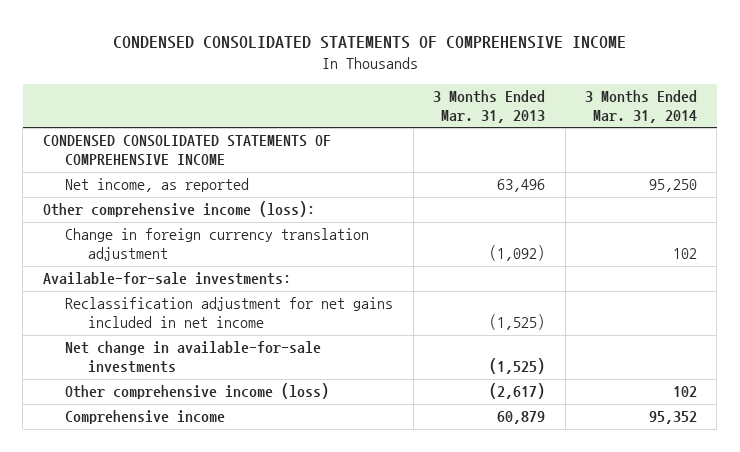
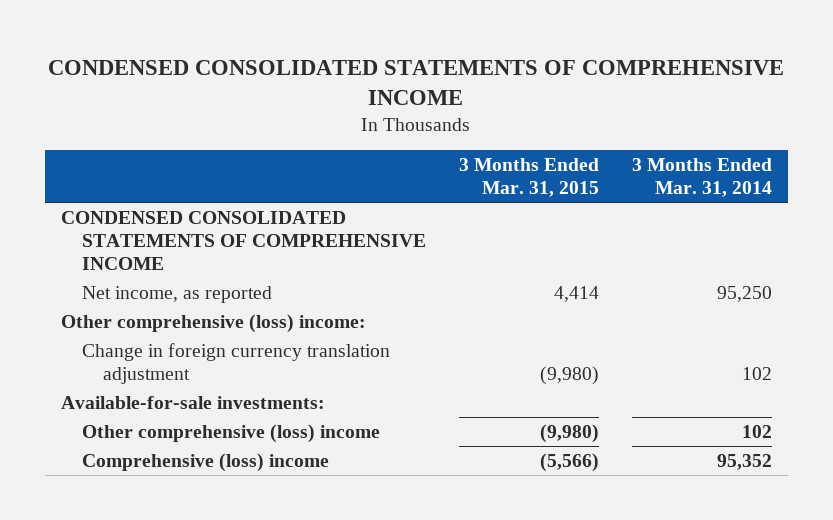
- | 3 Months Ended Mar. 31, 2013 | 3 Months Ended Mar. 31, 2014
+ | 3 Months Ended Mar. 31, 2015 | 3 Months Ended Mar. 31, 2014
- Other comprehensive income (loss):
+ Other comprehensive (loss) income:
- Reclassification adjustment for net gains included in net income | (1,525) |
- Net change in available-for-sale investments | (1,525) |
- Other comprehensive income (loss) | (2,617) | 102
- Comprehensive income | 60,879 | 95,352
+ Other comprehensive (loss) income | (9,980) | 102
+ Comprehensive (loss) income | (5,566) | 95,352

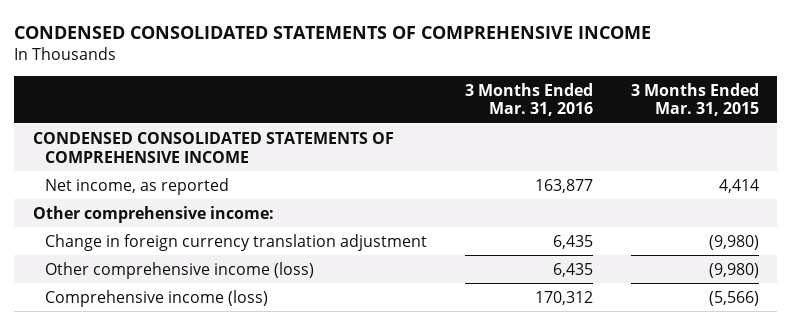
- | 3 Months Ended Mar. 31, 2015 | 3 Months Ended Mar. 31, 2014
+ | 3 Months Ended Mar. 31, 2016 | 3 Months Ended Mar. 31, 2015
- Other comprehensive (loss) income:
+ Other comprehensive income:
- Available-for-sale investments:
- Other comprehensive (loss) income | (9,980) | 102
- Comprehensive (loss) income | (5,566) | 95,352
+ Other comprehensive income (loss) | 6,435 | (9,980)
+ Comprehensive income (loss) | 170,312 | (5,566)

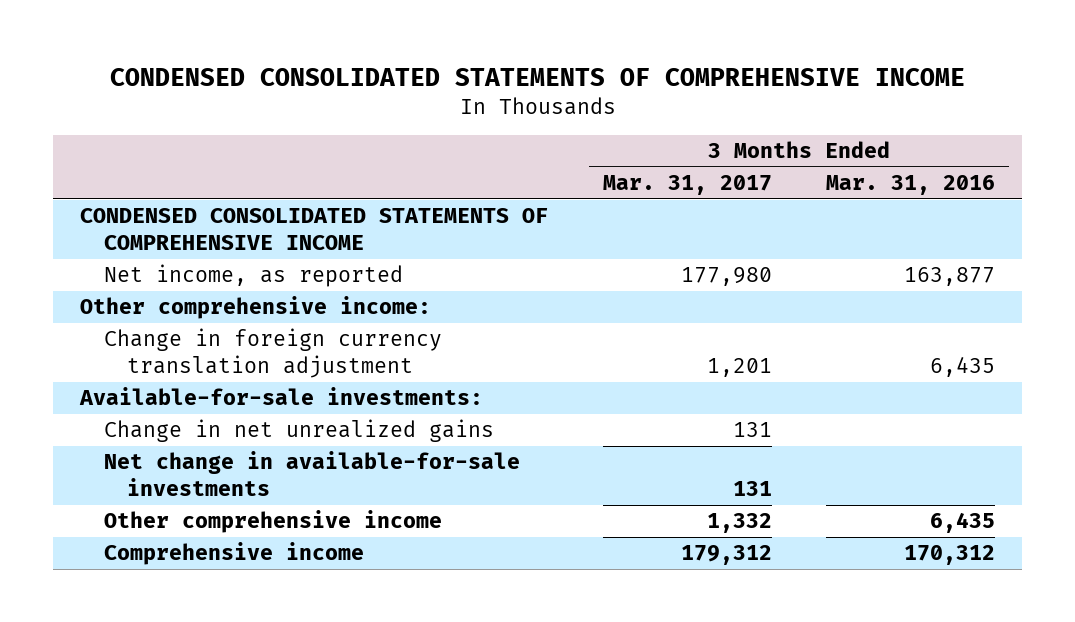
- | 3 Months Ended Mar. 31, 2016 | 3 Months Ended Mar. 31, 2015
+ | 3 Months Ended Mar. 31, 2017 | 3 Months Ended Mar. 31, 2016
- Other comprehensive income (loss) | 6,435 | (9,980)
- Comprehensive income (loss) | 170,312 | (5,566)
+ Available-for-sale investments:
+ Change in net unrealized gains | 131 |
+ Net change in available-for-sale investments | 131 |
+ Other comprehensive income | 1,332 | 6,435
+ Comprehensive income | 179,312 | 170,312

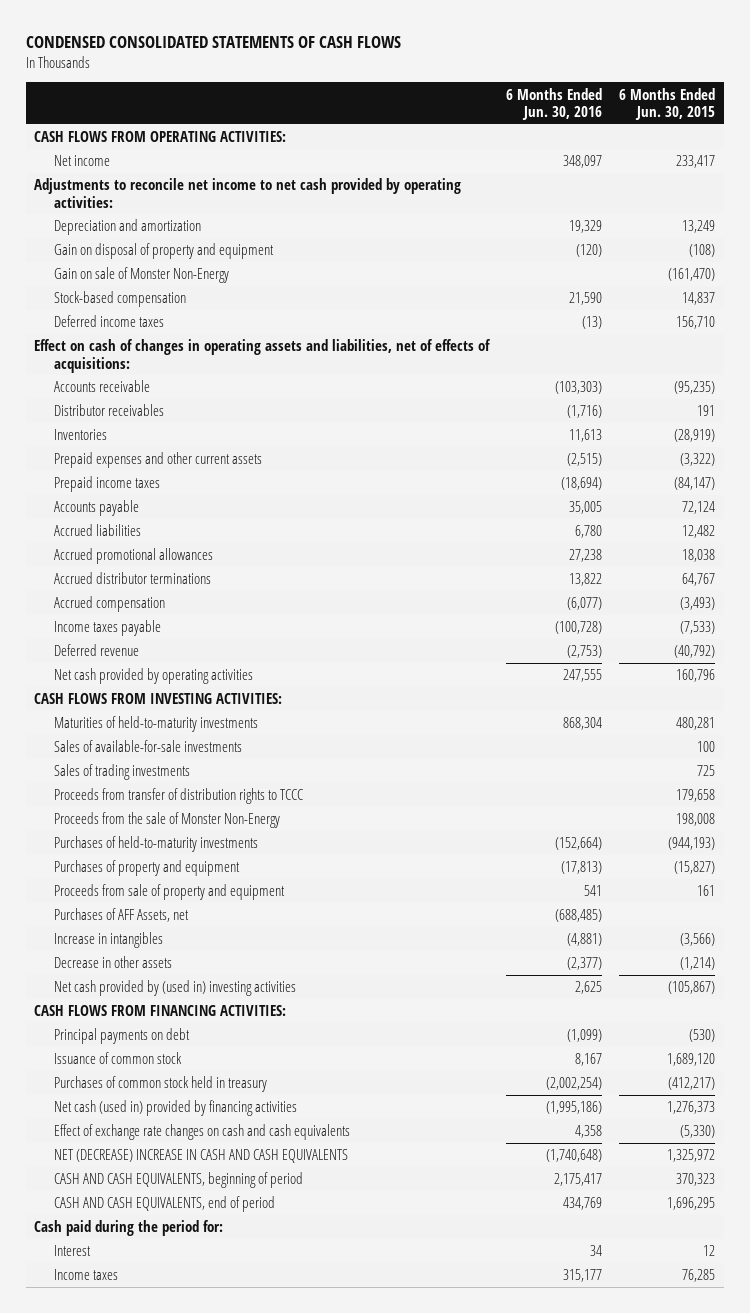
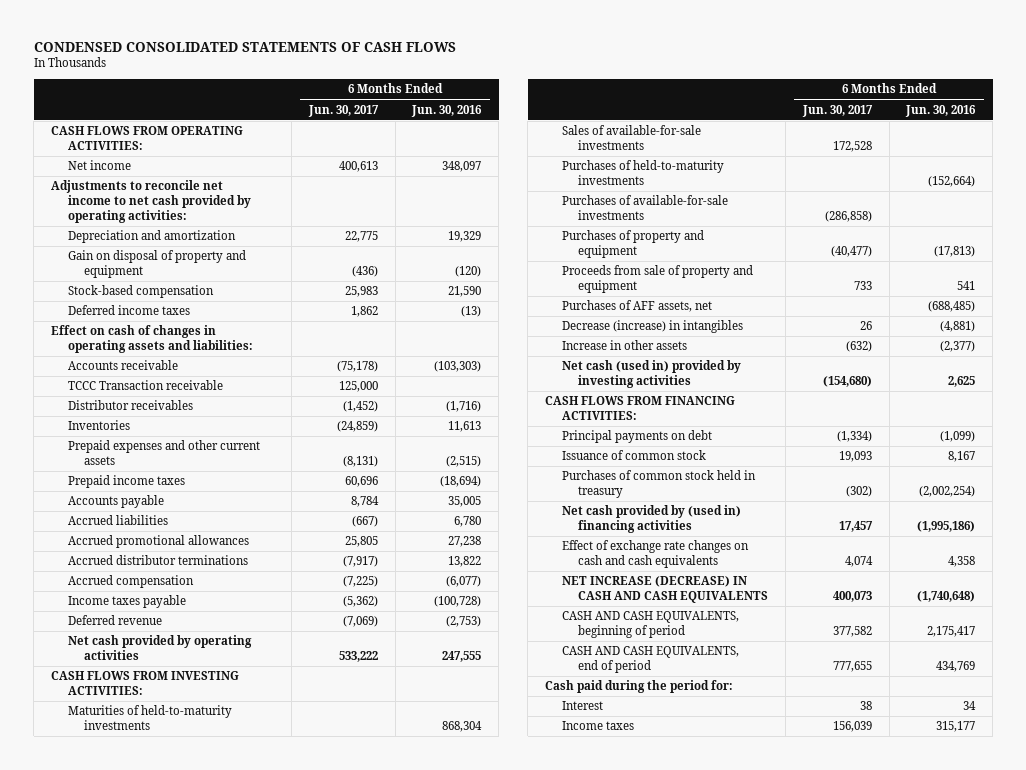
- | 6 Months Ended Jun. 30, 2016 | 6 Months Ended Jun. 30, 2015
+ | 6 Months Ended Jun. 30, 2017 | 6 Months Ended Jun. 30, 2016
- Gain on sale of Monster Non-Energy | | (161,470)
- Effect on cash of changes in operating assets and liabilities, net of effects of acquisitions:
+ Effect on cash of changes in operating assets and liabilities:
+ TCCC Transaction receivable | 125,000 |
- Sales of trading investments | | 725
- Proceeds from transfer of distribution rights to TCCC | | 179,658
- Proceeds from the sale of Monster Non-Energy | | 198,008
+ Purchases of available-for-sale investments | (286,858) |
- Purchases of AFF Assets, net | (688,485) |
- Increase in intangibles | (4,881) | (3,566)
- Decrease in other assets | (2,377) | (1,214)
- Net cash provided by (used in) investing activities | 2,625 | (105,867)
+ Purchases of AFF assets, net | | (688,485)
+ Decrease (increase) in intangibles | 26 | (4,881)
+ Increase in other assets | (632) | (2,377)
+ Net cash (used in) provided by investing activities | (154,680) | 2,625
- Net cash (used in) provided by financing activities | (1,995,186) | 1,276,373
+ Net cash provided by (used in) financing activities | 17,457 | (1,995,186)
- NET (DECREASE) INCREASE IN CASH AND CASH EQUIVALENTS | (1,740,648) | 1,325,972
+ NET INCREASE (DECREASE) IN CASH AND CASH EQUIVALENTS | 400,073 | (1,740,648)

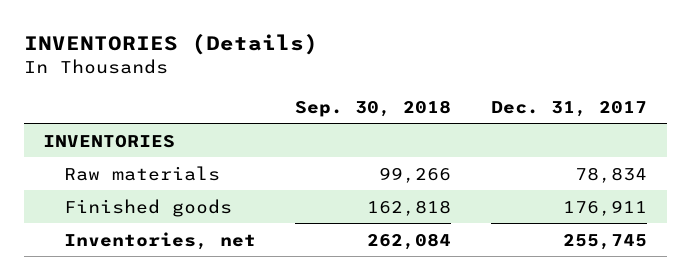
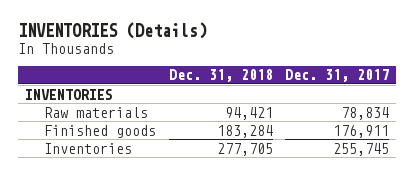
- | Sep. 30, 2018 | Dec. 31, 2017
+ | Dec. 31, 2018 | Dec. 31, 2017
- Inventories, net | 262,084 | 255,745
+ Inventories | 277,705 | 255,745

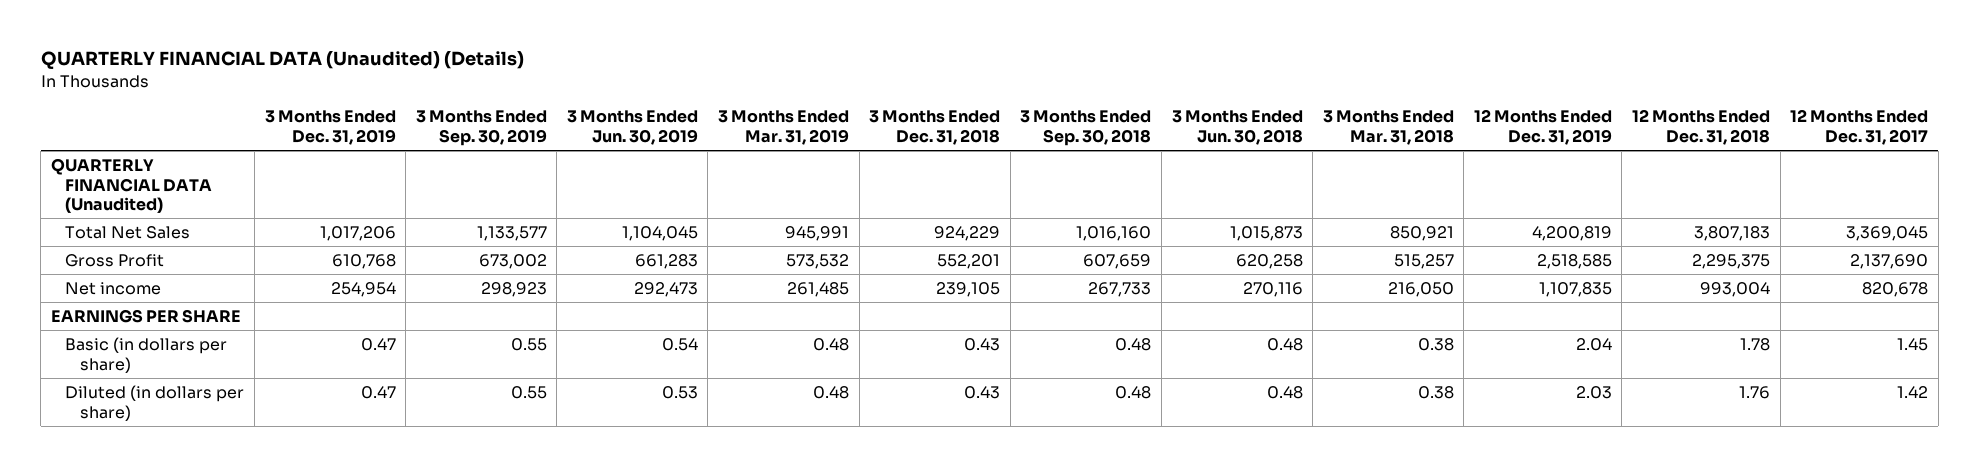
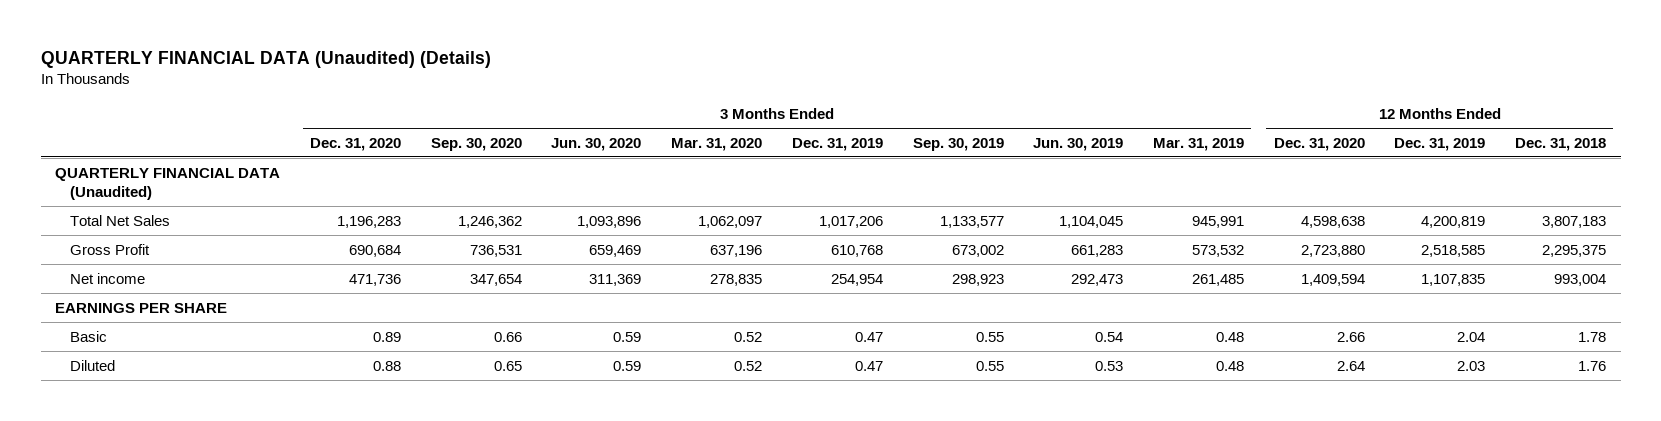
- | 3 Months Ended Dec. 31, 2019 | 3 Months Ended Sep. 30, 2019 | 3 Months Ended Jun. 30, 2019 | 3 Months Ended Mar. 31, 2019 | 3 Months Ended Dec. 31, 2018 | 3 Months Ended Sep. 30, 2018 | 3 Months Ended Jun. 30, 2018 | 3 Months Ended Mar. 31, 2018 | 12 Months Ended Dec. 31, 2019 | 12 Months Ended Dec. 31, 2018 | 12 Months Ended Dec. 31, 2017
+ | 3 Months Ended Dec. 31, 2020 | 3 Months Ended Sep. 30, 2020 | 3 Months Ended Jun. 30, 2020 | 3 Months Ended Mar. 31, 2020 | 3 Months Ended Dec. 31, 2019 | 3 Months Ended Sep. 30, 2019 | 3 Months Ended Jun. 30, 2019 | 3 Months Ended Mar. 31, 2019 | 12 Months Ended Dec. 31, 2020 | 12 Months Ended Dec. 31, 2019 | 12 Months Ended Dec. 31, 2018
- Basic (in dollars per share) | 0.47 | 0.55 | 0.54 | 0.48 | 0.43 | 0.48 | 0.48 | 0.38 | 2.04 | 1.78 | 1.45
- Diluted (in dollars per share) | 0.47 | 0.55 | 0.53 | 0.48 | 0.43 | 0.48 | 0.48 | 0.38 | 2.03 | 1.76 | 1.42
+ Basic | 0.89 | 0.66 | 0.59 | 0.52 | 0.47 | 0.55 | 0.54 | 0.48 | 2.66 | 2.04 | 1.78
+ Diluted | 0.88 | 0.65 | 0.59 | 0.52 | 0.47 | 0.55 | 0.53 | 0.48 | 2.64 | 2.03 | 1.76

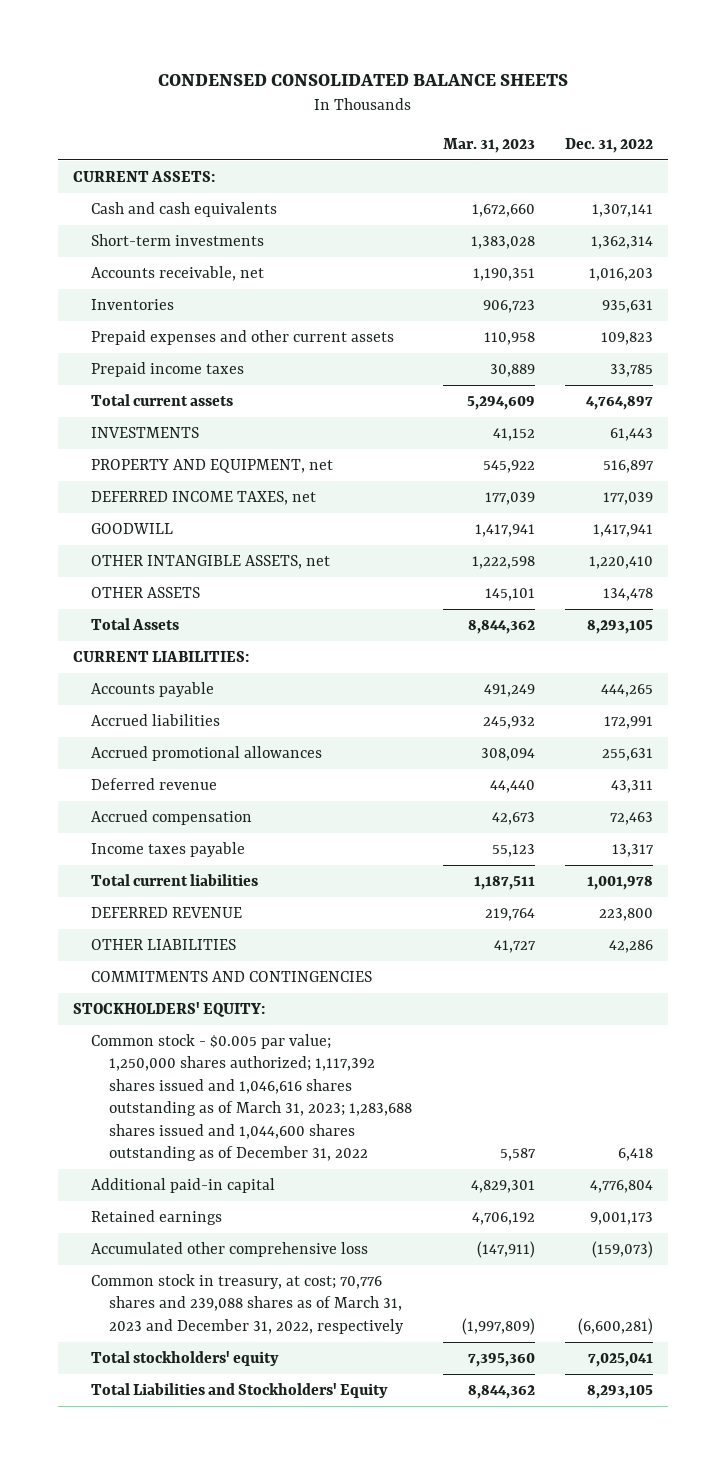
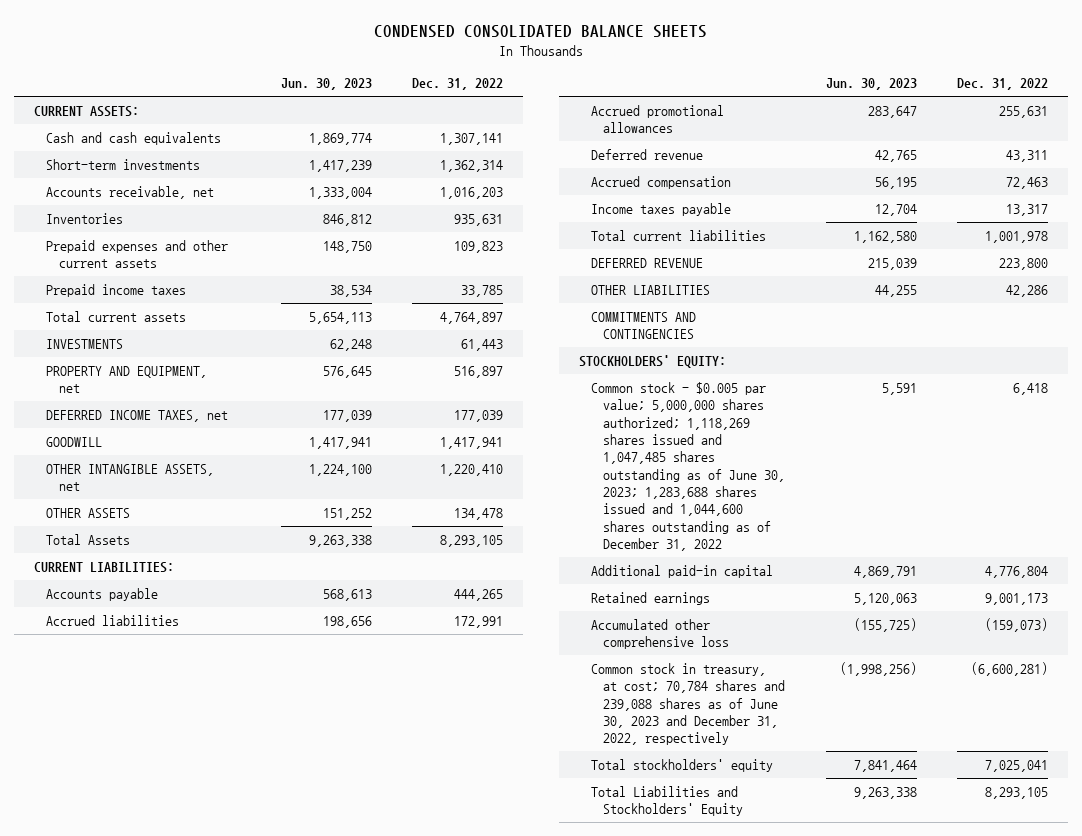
- | Mar. 31, 2023 | Dec. 31, 2022
+ | Jun. 30, 2023 | Dec. 31, 2022
- Common stock - $0.005 par value; 1,250,000 shares authorized; 1,117,392 shares issued and 1,046,616 shares outstanding as of March 31, 2023; 1,283,688 shares issued and 1,044,600 shares outstanding as of December 31, 2022 | 5,587 | 6,418
+ Common stock - $0.005 par value; 5,000,000 shares authorized; 1,118,269 shares issued and 1,047,485 shares outstanding as of June 30, 2023; 1,283,688 shares issued and 1,044,600 shares outstanding as of December 31, 2022 | 5,591 | 6,418
- Common stock in treasury, at cost; 70,776 shares and 239,088 shares as of March 31, 2023 and December 31, 2022, respectively | (1,997,809) | (6,600,281)
+ Common stock in treasury, at cost; 70,784 shares and 239,088 shares as of June 30, 2023 and December 31, 2022, respectively | (1,998,256) | (6,600,281)

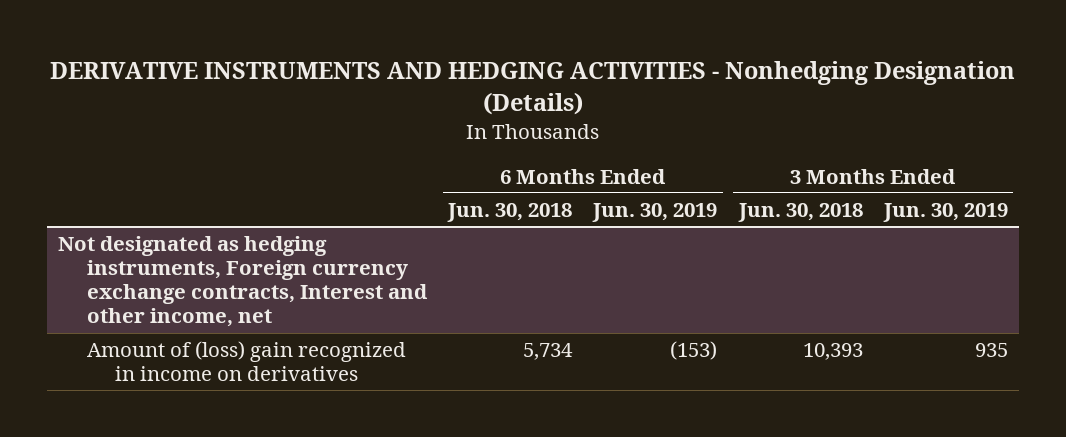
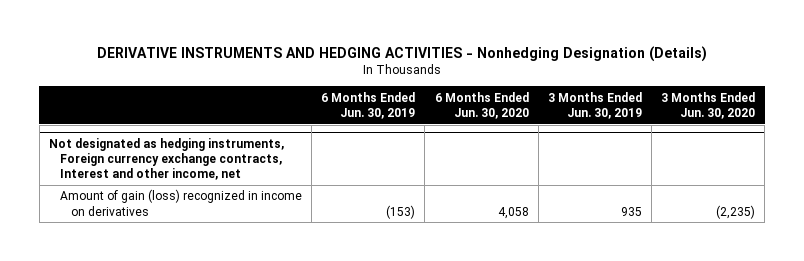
- | 6 Months Ended Jun. 30, 2018 | 6 Months Ended Jun. 30, 2019 | 3 Months Ended Jun. 30, 2018 | 3 Months Ended Jun. 30, 2019
+ | 6 Months Ended Jun. 30, 2019 | 6 Months Ended Jun. 30, 2020 | 3 Months Ended Jun. 30, 2019 | 3 Months Ended Jun. 30, 2020
@ Not designated as hedging instruments, Foreign currency exchange contracts, Interest and other income, net
- Amount of (loss) gain recognized in income on derivatives | 5,734 | (153) | 10,393 | 935
+ Amount of gain (loss) recognized in income on derivatives | (153) | 4,058 | 935 | (2,235)

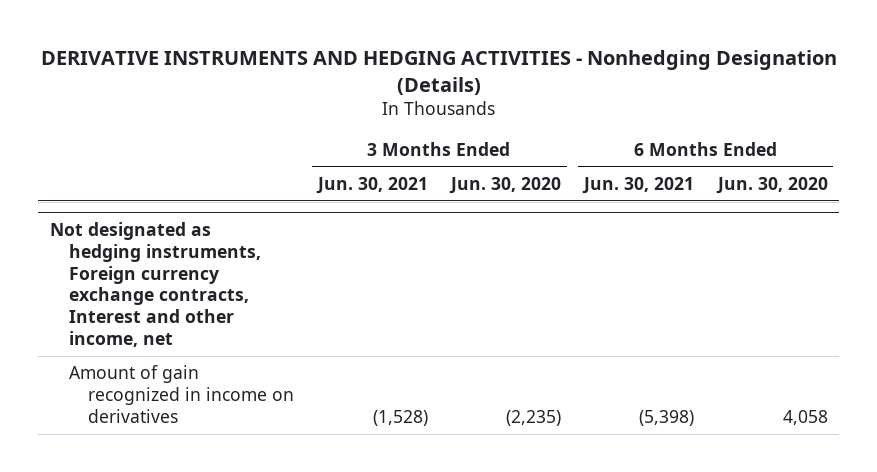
- | 6 Months Ended Jun. 30, 2019 | 6 Months Ended Jun. 30, 2020 | 3 Months Ended Jun. 30, 2019 | 3 Months Ended Jun. 30, 2020
+ | 3 Months Ended Jun. 30, 2021 | 3 Months Ended Jun. 30, 2020 | 6 Months Ended Jun. 30, 2021 | 6 Months Ended Jun. 30, 2020
@ Not designated as hedging instruments, Foreign currency exchange contracts, Interest and other income, net
- Amount of gain (loss) recognized in income on derivatives | (153) | 4,058 | 935 | (2,235)
+ Amount of gain recognized in income on derivatives | (1,528) | (2,235) | (5,398) | 4,058

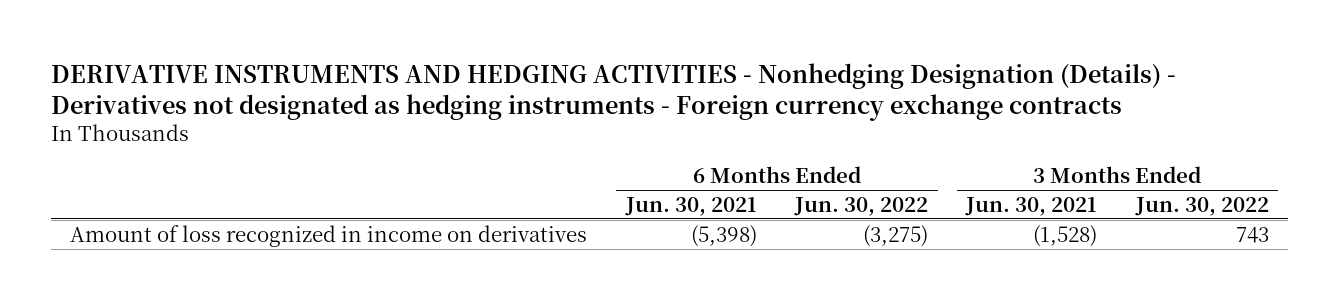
- DERIVATIVE INSTRUMENTS AND HEDGING ACTIVITIES - Nonhedging Designation (Details)
+ DERIVATIVE INSTRUMENTS AND HEDGING ACTIVITIES - Nonhedging Designation (Details) - Derivatives not designated as hedging instruments - Foreign currency exchange contracts
- | 3 Months Ended Jun. 30, 2021 | 3 Months Ended Jun. 30, 2020 | 6 Months Ended Jun. 30, 2021 | 6 Months Ended Jun. 30, 2020
+ | 6 Months Ended Jun. 30, 2021 | 6 Months Ended Jun. 30, 2022 | 3 Months Ended Jun. 30, 2021 | 3 Months Ended Jun. 30, 2022
- Not designated as hedging instruments, Foreign currency exchange contracts, Interest and other income, net
- Amount of gain recognized in income on derivatives | (1,528) | (2,235) | (5,398) | 4,058
+ Amount of loss recognized in income on derivatives | (5,398) | (3,275) | (1,528) | 743

